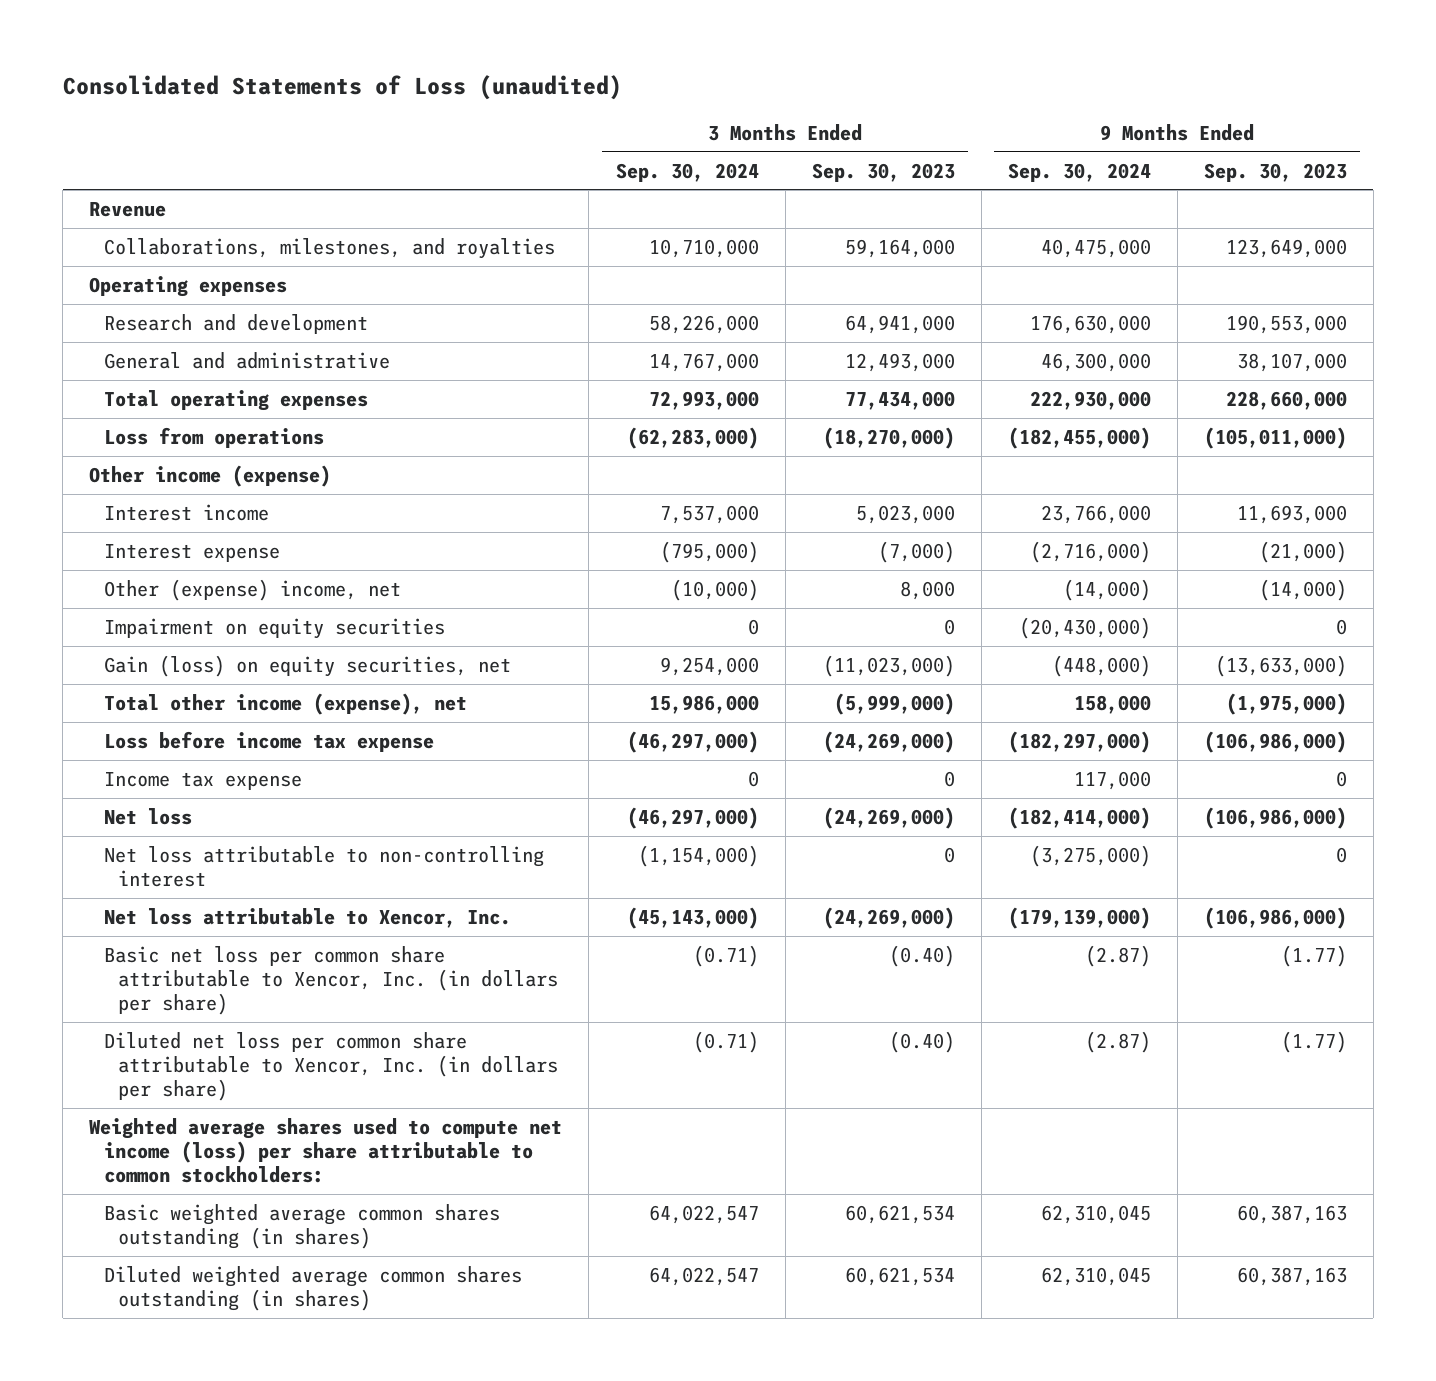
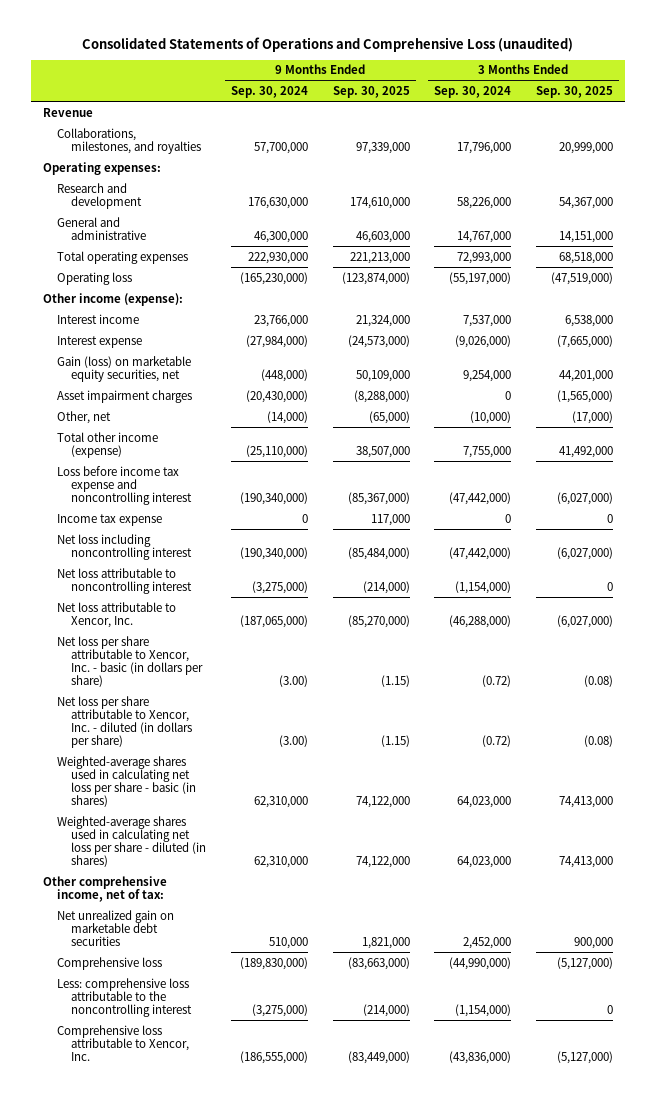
- Consolidated Statements of Loss (unaudited)
+ Consolidated Statements of Operations and Comprehensive Loss (unaudited)
- | 3 Months Ended Sep. 30, 2024 | 3 Months Ended Sep. 30, 2023 | 9 Months Ended Sep. 30, 2024 | 9 Months Ended Sep. 30, 2023
+ | 9 Months Ended Sep. 30, 2024 | 9 Months Ended Sep. 30, 2025 | 3 Months Ended Sep. 30, 2024 | 3 Months Ended Sep. 30, 2025
- Collaborations, milestones, and royalties | 10,710,000 | 59,164,000 | 40,475,000 | 123,649,000
- Operating expenses
+ Collaborations, milestones, and royalties | 57,700,000 | 97,339,000 | 17,796,000 | 20,999,000
+ Operating expenses:
- Loss from operations | (62,283,000) | (18,270,000) | (182,455,000) | (105,011,000)
- Other income (expense)
+ Operating loss | (165,230,000) | (123,874,000) | (55,197,000) | (47,519,000)
+ Other income (expense):
- Interest expense | (795,000) | (7,000) | (2,716,000) | (21,000)
- Other (expense) income, net | (10,000) | 8,000 | (14,000) | (14,000)
- Impairment on equity securities | 0 | 0 | (20,430,000) | 0
- Gain (loss) on equity securities, net | 9,254,000 | (11,023,000) | (448,000) | (13,633,000)
- Total other income (expense), net | 15,986,000 | (5,999,000) | 158,000 | (1,975,000)
- Loss before income tax expense | (46,297,000) | (24,269,000) | (182,297,000) | (106,986,000)
- Income tax expense | 0 | 0 | 117,000 | 0
- Net loss | (46,297,000) | (24,269,000) | (182,414,000) | (106,986,000)
- Net loss attributable to non-controlling interest | (1,154,000) | 0 | (3,275,000) | 0
- Net loss attributable to Xencor, Inc. | (45,143,000) | (24,269,000) | (179,139,000) | (106,986,000)
- Basic net loss per common share attributable to Xencor, Inc. (in dollars per share) | (0.71) | (0.40) | (2.87) | (1.77)
- Diluted net loss per common share attributable to Xencor, Inc. (in dollars per share) | (0.71) | (0.40) | (2.87) | (1.77)
- Weighted average shares used to compute net income (loss) per share attributable to common stockholders:
- Basic weighted average common shares outstanding (in shares) | 64,022,547 | 60,621,534 | 62,310,045 | 60,387,163
- Diluted weighted average common shares outstanding (in shares) | 64,022,547 | 60,621,534 | 62,310,045 | 60,387,163
+ Interest expense | (27,984,000) | (24,573,000) | (9,026,000) | (7,665,000)
+ Gain (loss) on marketable equity securities, net | (448,000) | 50,109,000 | 9,254,000 | 44,201,000
+ Asset impairment charges | (20,430,000) | (8,288,000) | 0 | (1,565,000)
+ Other, net | (14,000) | (65,000) | (10,000) | (17,000)
+ Total other income (expense) | (25,110,000) | 38,507,000 | 7,755,000 | 41,492,000
+ Loss before income tax expense and noncontrolling interest | (190,340,000) | (85,367,000) | (47,442,000) | (6,027,000)
+ Income tax expense | 0 | 117,000 | 0 | 0
+ Net loss including noncontrolling interest | (190,340,000) | (85,484,000) | (47,442,000) | (6,027,000)
+ Net loss attributable to noncontrolling interest | (3,275,000) | (214,000) | (1,154,000) | 0
+ Net loss attributable to Xencor, Inc. | (187,065,000) | (85,270,000) | (46,288,000) | (6,027,000)
+ Net loss per share attributable to Xencor, Inc. - basic (in dollars per share) | (3.00) | (1.15) | (0.72) | (0.08)
+ Net loss per share attributable to Xencor, Inc. - diluted (in dollars per share) | (3.00) | (1.15) | (0.72) | (0.08)
+ Weighted-average shares used in calculating net loss per share - basic (in shares) | 62,310,000 | 74,122,000 | 64,023,000 | 74,413,000
+ Weighted-average shares used in calculating net loss per share - diluted (in shares) | 62,310,000 | 74,122,000 | 64,023,000 | 74,413,000
+ Other comprehensive income, net of tax:
+ Net unrealized gain on marketable debt securities | 510,000 | 1,821,000 | 2,452,000 | 900,000
+ Comprehensive loss | (189,830,000) | (83,663,000) | (44,990,000) | (5,127,000)
+ Less: comprehensive loss attributable to the noncontrolling interest | (3,275,000) | (214,000) | (1,154,000) | 0
+ Comprehensive loss attributable to Xencor, Inc. | (186,555,000) | (83,449,000) | (43,836,000) | (5,127,000)

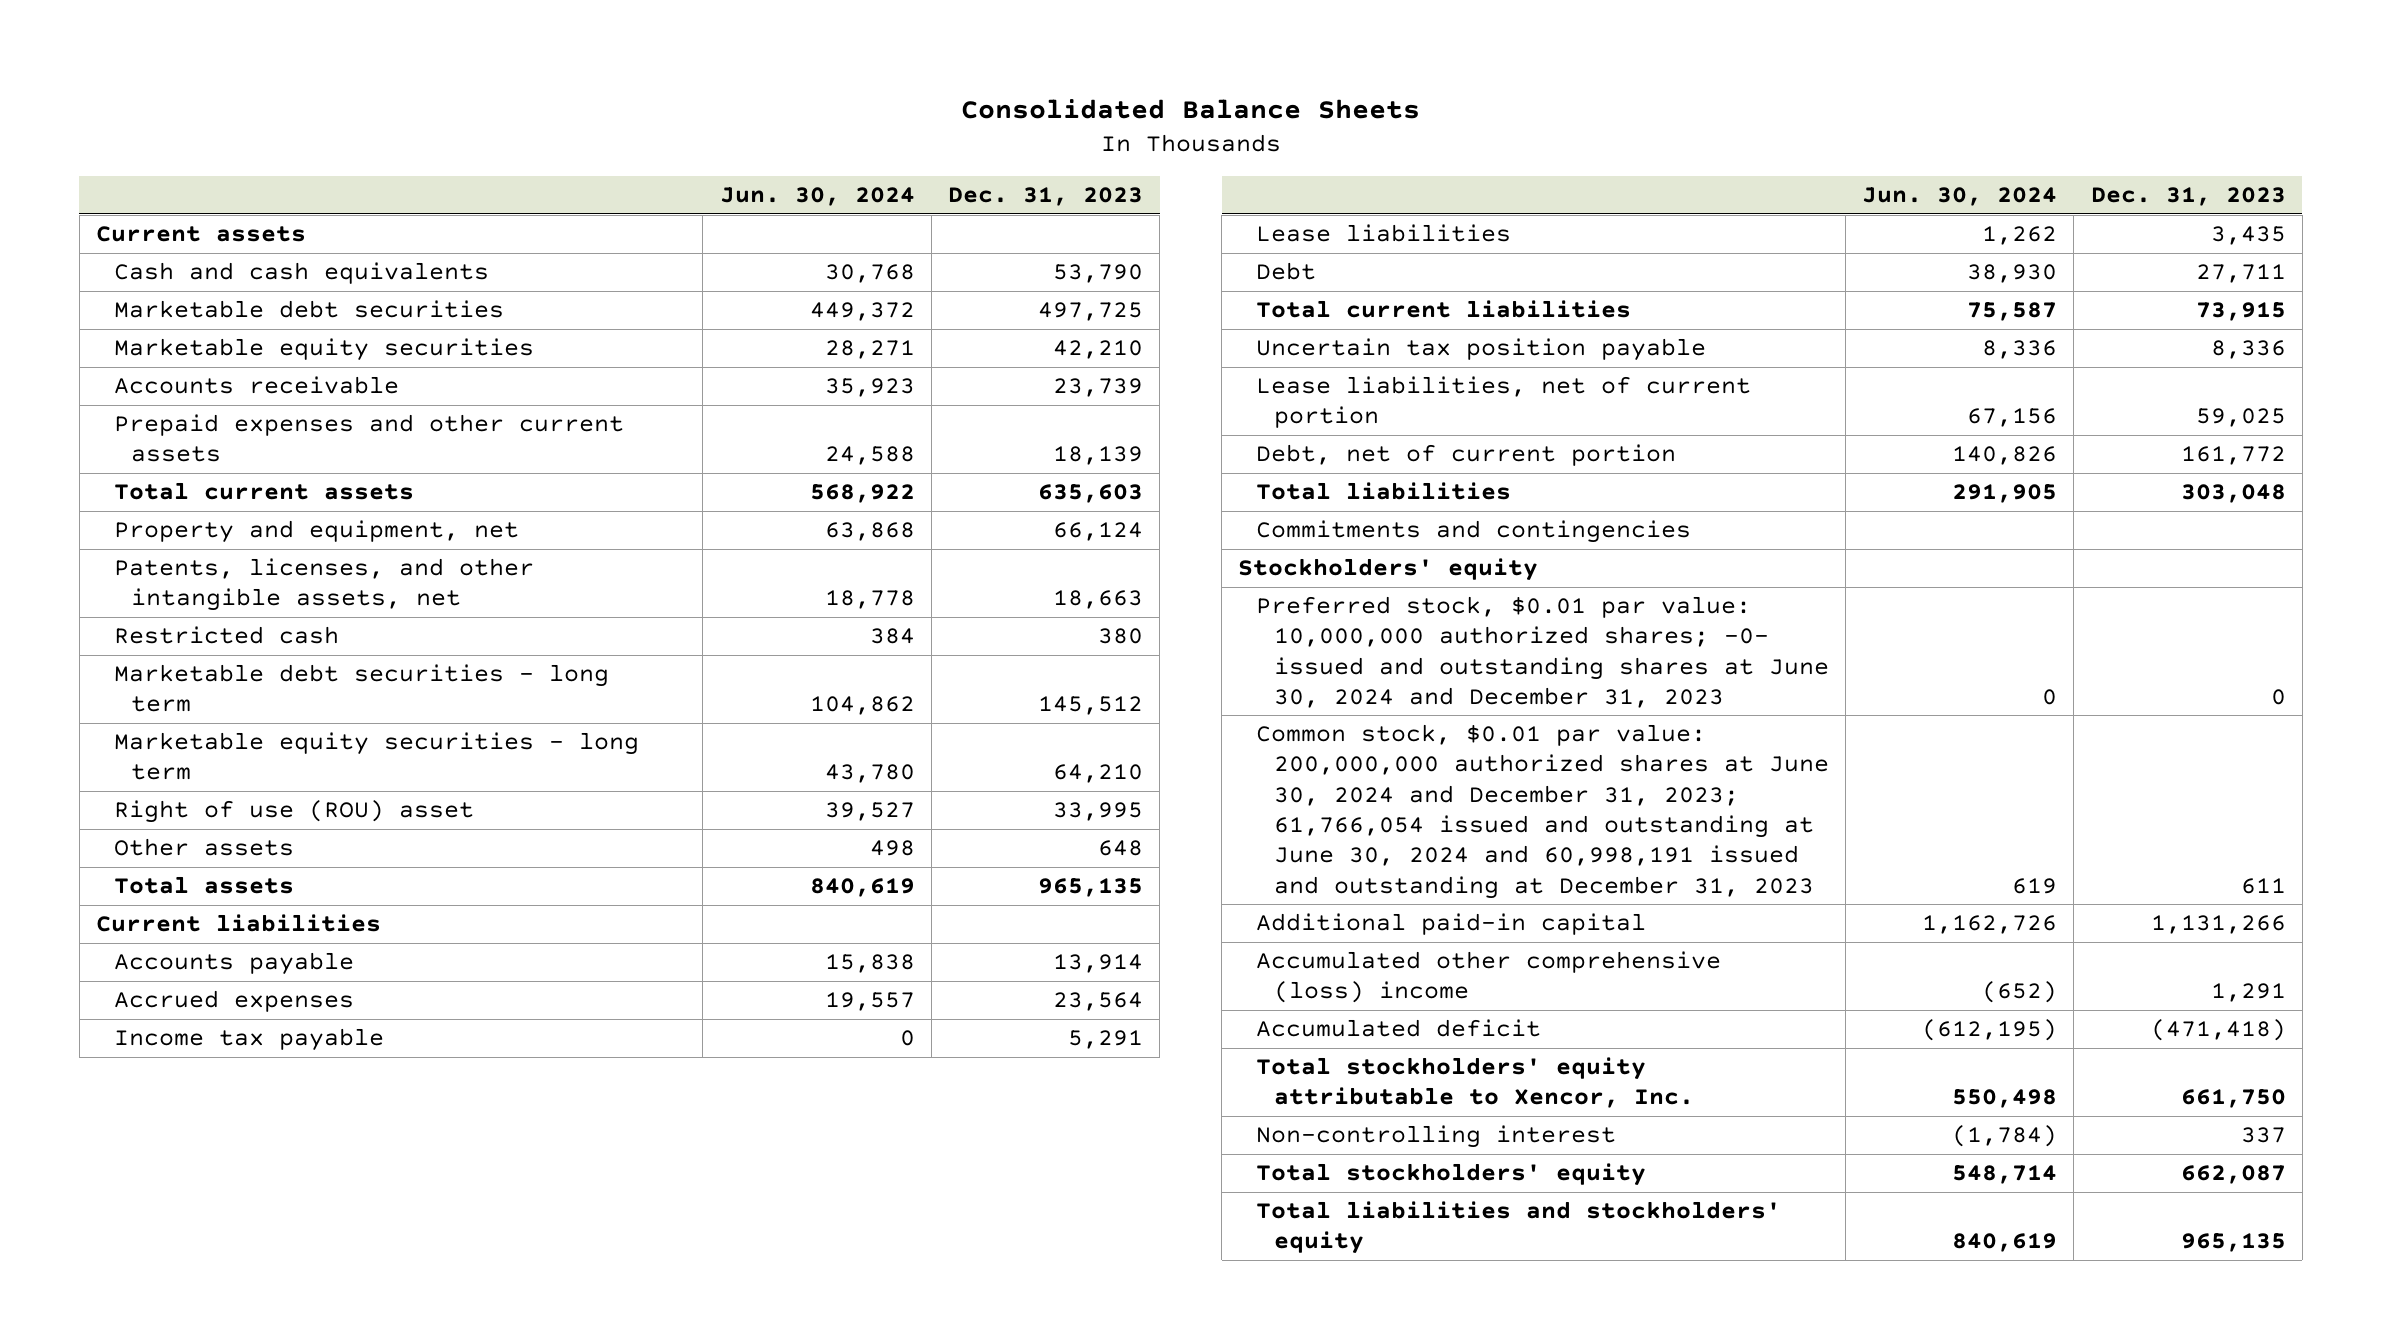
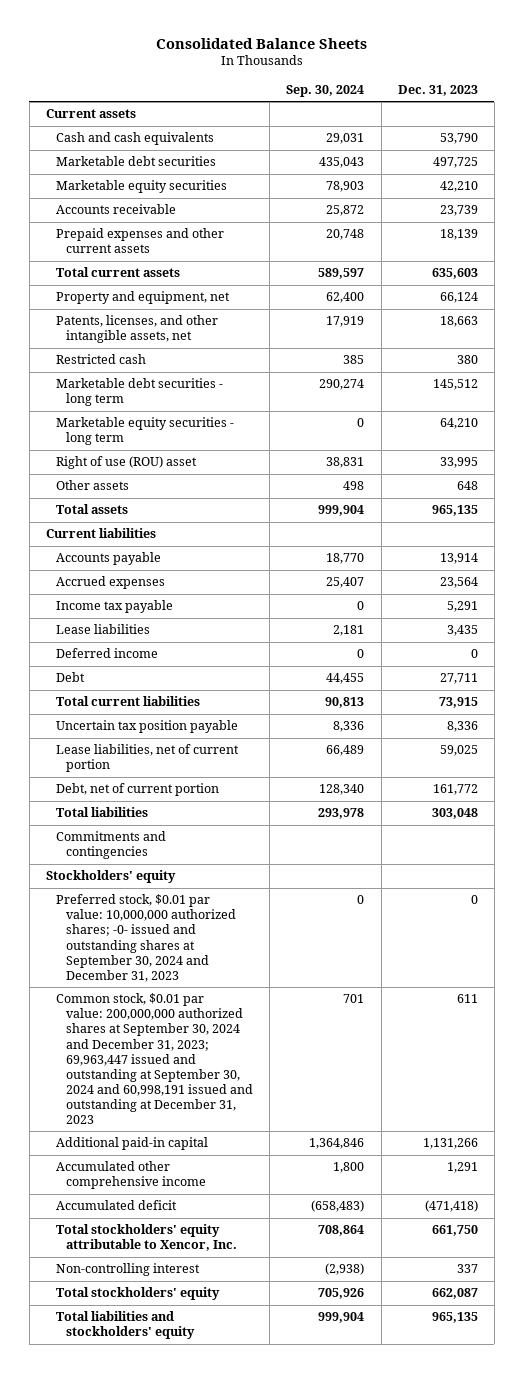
- | Jun. 30, 2024 | Dec. 31, 2023
+ | Sep. 30, 2024 | Dec. 31, 2023
+ Deferred income | 0 | 0
- Preferred stock, $0.01 par value: 10,000,000 authorized shares; -0- issued and outstanding shares at June 30, 2024 and December 31, 2023 | 0 | 0
- Common stock, $0.01 par value: 200,000,000 authorized shares at June 30, 2024 and December 31, 2023; 61,766,054 issued and outstanding at June 30, 2024 and 60,998,191 issued and outstanding at December 31, 2023 | 619 | 611
+ Preferred stock, $0.01 par value: 10,000,000 authorized shares; -0- issued and outstanding shares at September 30, 2024 and December 31, 2023 | 0 | 0
+ Common stock, $0.01 par value: 200,000,000 authorized shares at September 30, 2024 and December 31, 2023; 69,963,447 issued and outstanding at September 30, 2024 and 60,998,191 issued and outstanding at December 31, 2023 | 701 | 611
- Accumulated other comprehensive (loss) income | (652) | 1,291
+ Accumulated other comprehensive income | 1,800 | 1,291

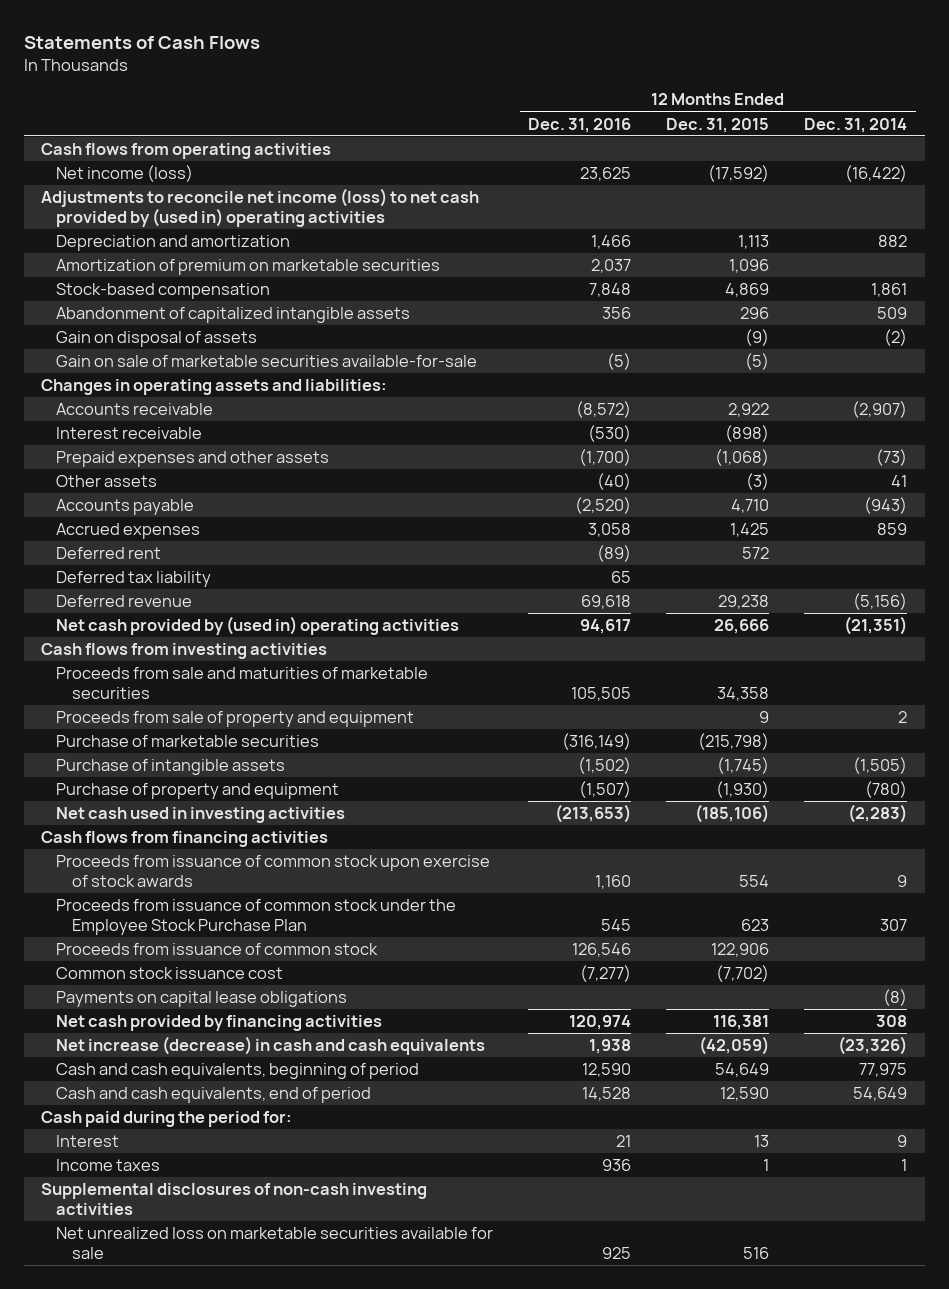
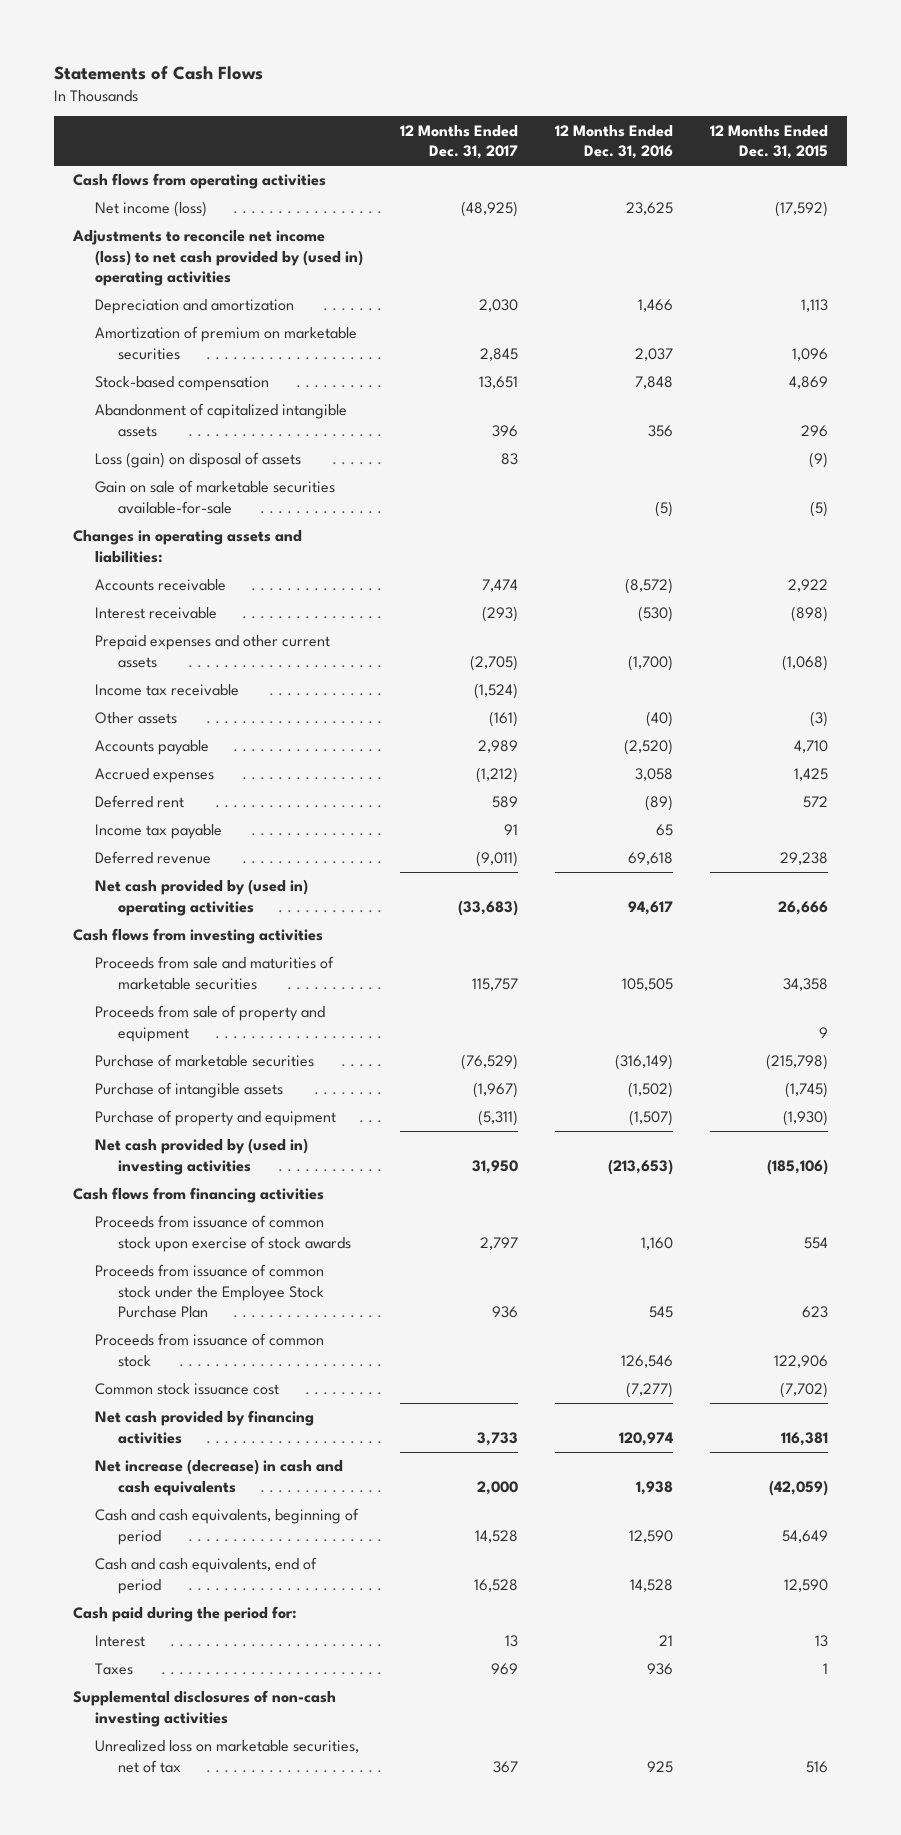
- | 12 Months Ended Dec. 31, 2016 | 12 Months Ended Dec. 31, 2015 | 12 Months Ended Dec. 31, 2014
+ | 12 Months Ended Dec. 31, 2017 | 12 Months Ended Dec. 31, 2016 | 12 Months Ended Dec. 31, 2015
- Gain on disposal of assets | | (9) | (2)
+ Loss (gain) on disposal of assets | 83 | | (9)
- Prepaid expenses and other assets | (1,700) | (1,068) | (73)
+ Prepaid expenses and other current assets | (2,705) | (1,700) | (1,068)
+ Income tax receivable | (1,524) | |
- Deferred tax liability | 65 | |
+ Income tax payable | 91 | 65 |
- Net cash used in investing activities | (213,653) | (185,106) | (2,283)
+ Net cash provided by (used in) investing activities | 31,950 | (213,653) | (185,106)
- Payments on capital lease obligations | | | (8)
- Income taxes | 936 | 1 | 1
+ Taxes | 969 | 936 | 1
- Net unrealized loss on marketable securities available for sale | 925 | 516 |
+ Unrealized loss on marketable securities, net of tax | 367 | 925 | 516

